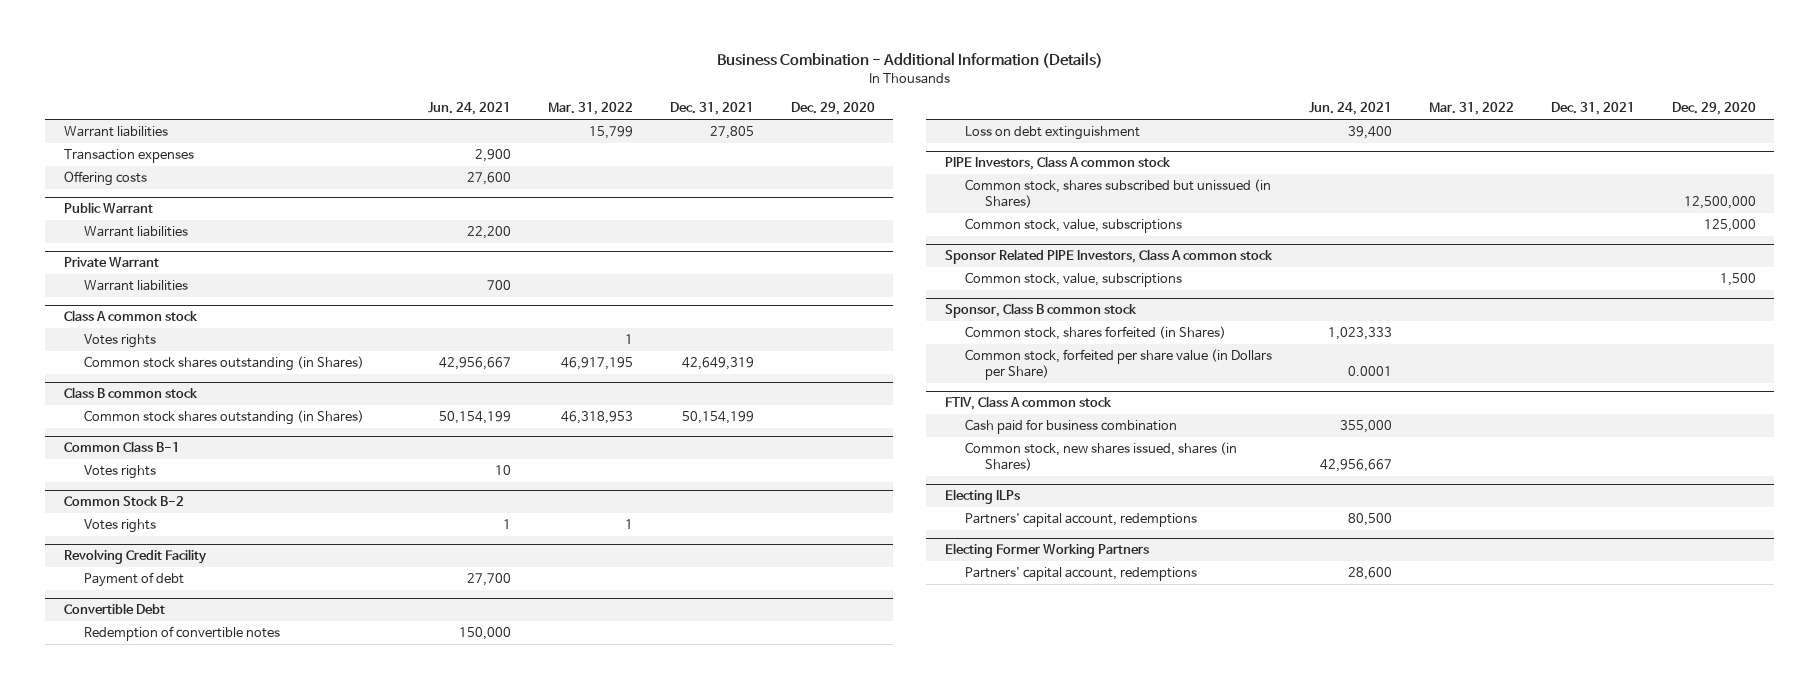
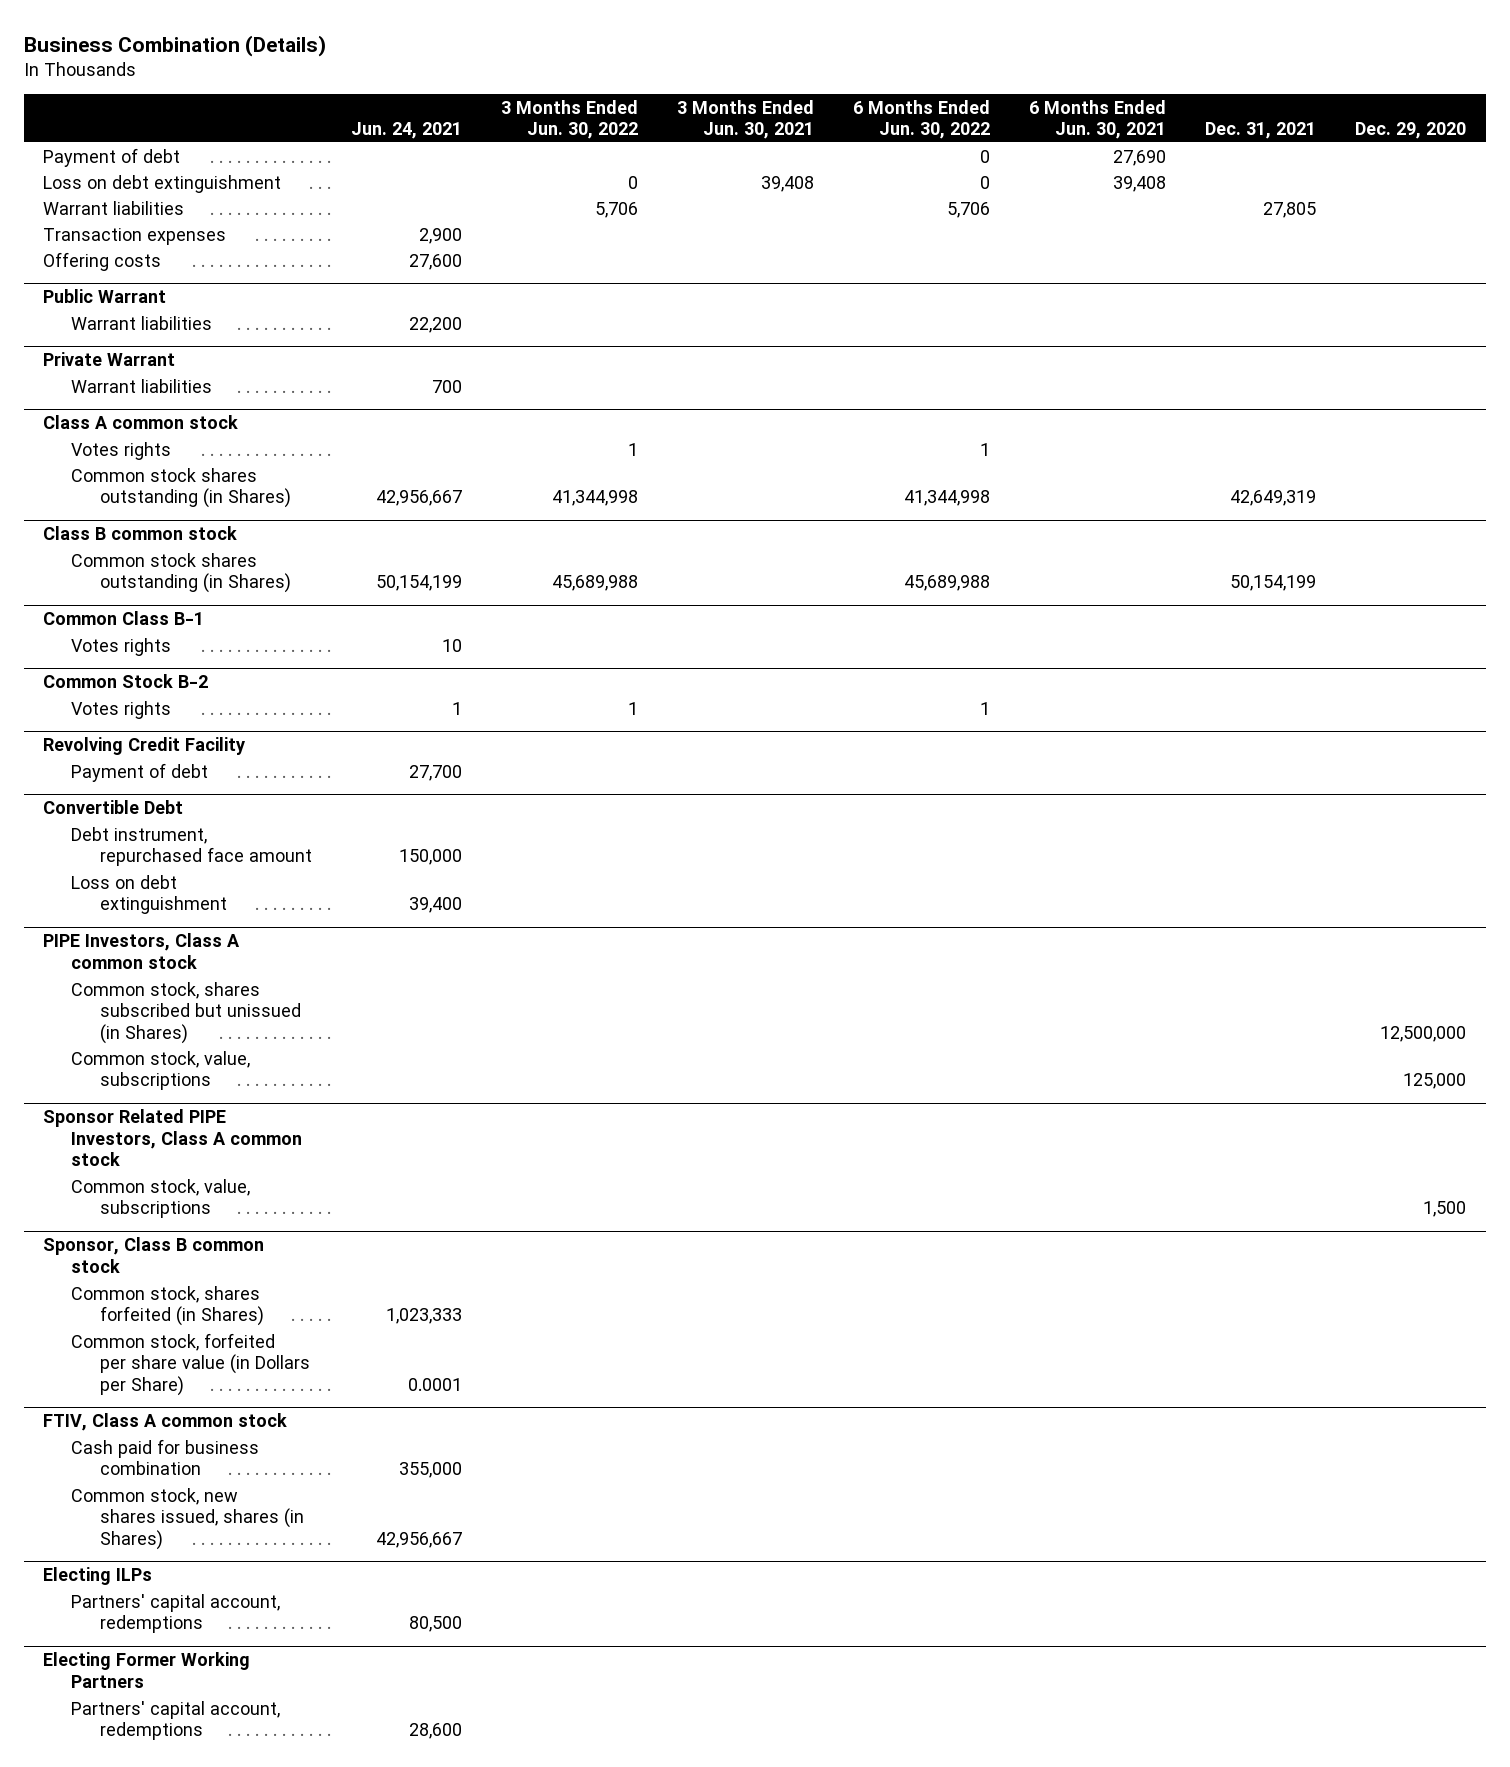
- Business Combination - Additional Information (Details)
+ Business Combination (Details)
- | Jun. 24, 2021 | Mar. 31, 2022 | Dec. 31, 2021 | Dec. 29, 2020
+ | Jun. 24, 2021 | 3 Months Ended Jun. 30, 2022 | 3 Months Ended Jun. 30, 2021 | 6 Months Ended Jun. 30, 2022 | 6 Months Ended Jun. 30, 2021 | Dec. 31, 2021 | Dec. 29, 2020
+ Payment of debt | | | | 0 | 27,690 | |
+ Loss on debt extinguishment | | 0 | 39,408 | 0 | 39,408 | |
@ Convertible Debt
- Redemption of convertible notes | 150,000 | | |
+ Debt instrument, repurchased face amount | 150,000 | | | | | |

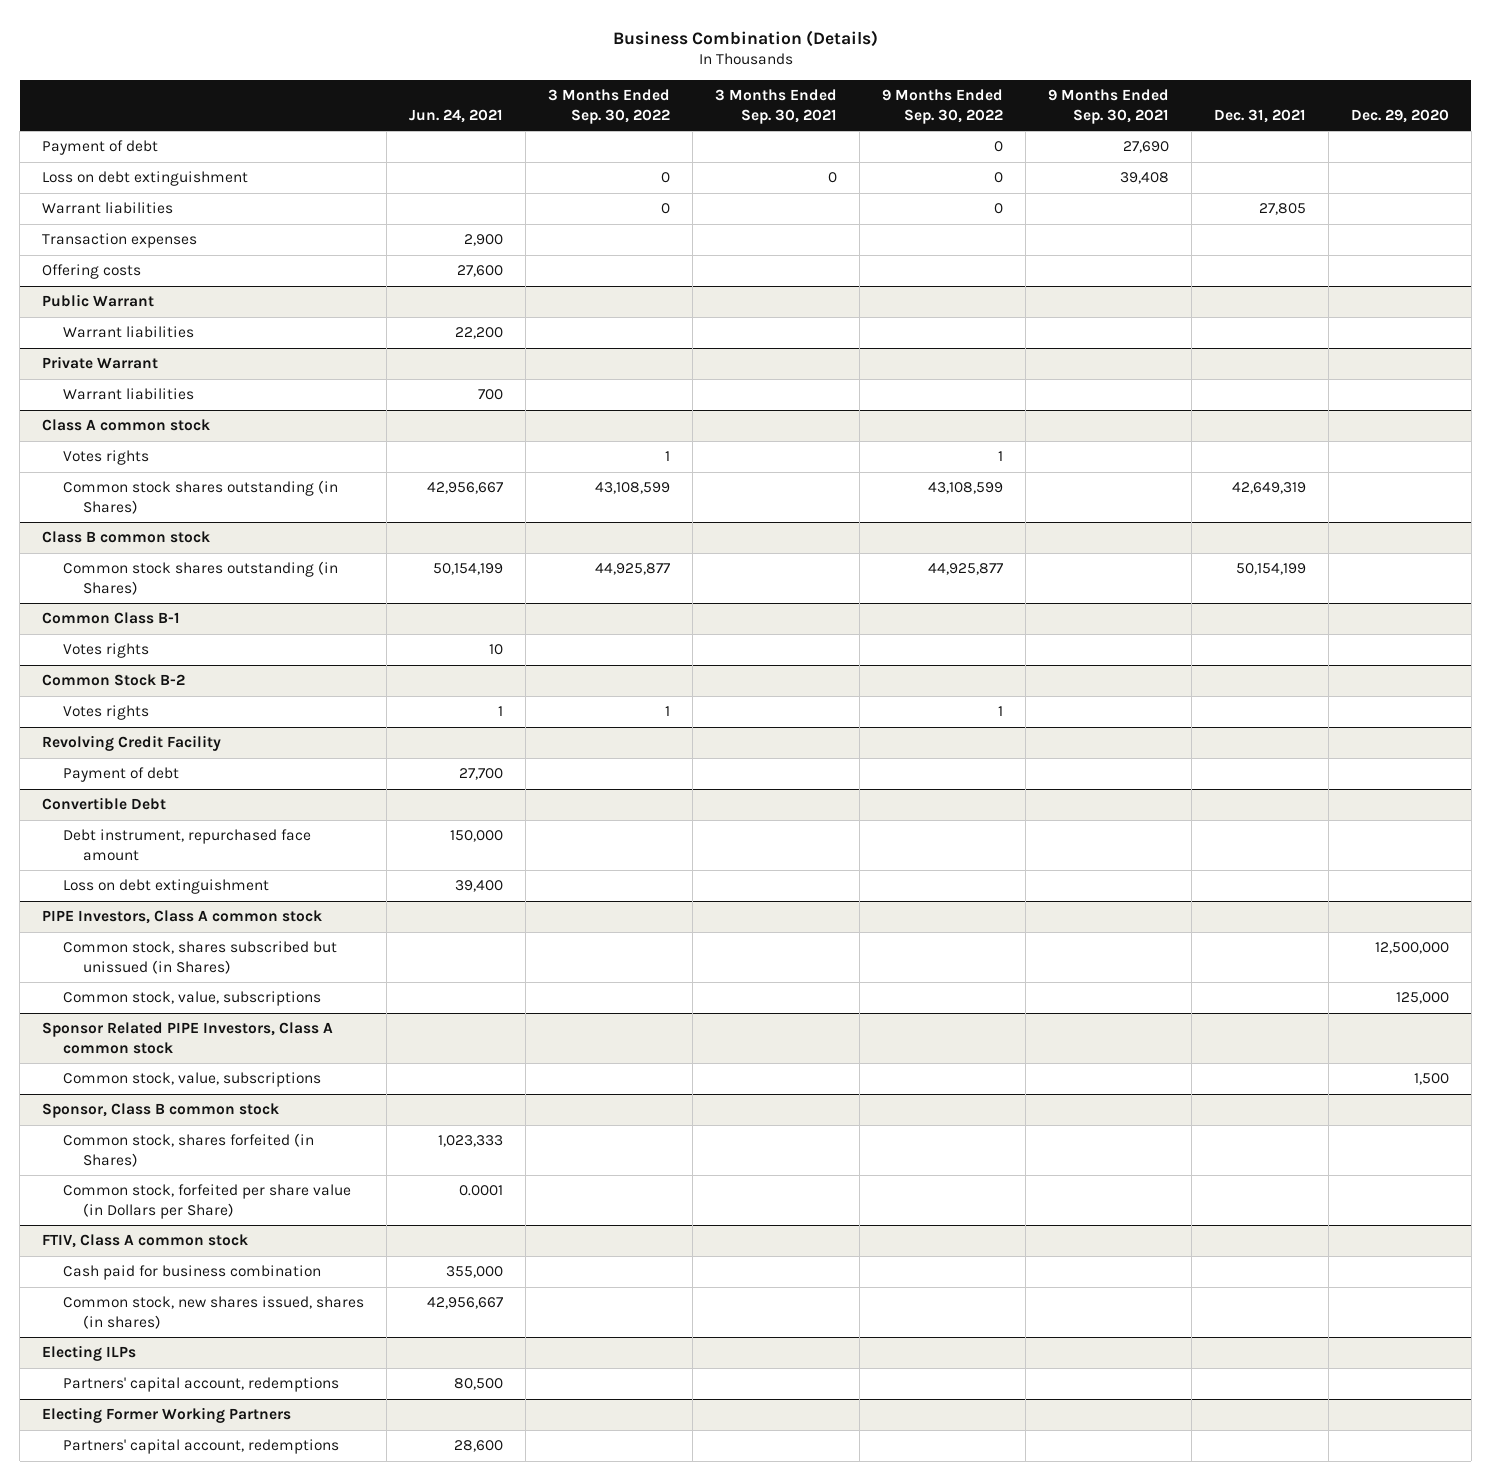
- | Jun. 24, 2021 | 3 Months Ended Jun. 30, 2022 | 3 Months Ended Jun. 30, 2021 | 6 Months Ended Jun. 30, 2022 | 6 Months Ended Jun. 30, 2021 | Dec. 31, 2021 | Dec. 29, 2020
+ | Jun. 24, 2021 | 3 Months Ended Sep. 30, 2022 | 3 Months Ended Sep. 30, 2021 | 9 Months Ended Sep. 30, 2022 | 9 Months Ended Sep. 30, 2021 | Dec. 31, 2021 | Dec. 29, 2020
@ FTIV, Class A common stock
- Common stock, new shares issued, shares (in Shares) | 42,956,667 | | | | | |
+ Common stock, new shares issued, shares (in shares) | 42,956,667 | | | | | |

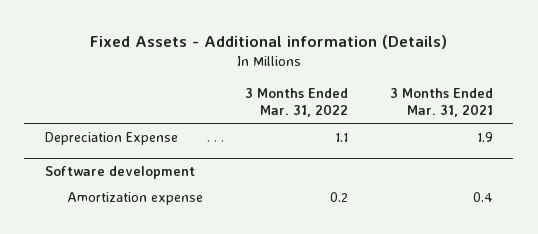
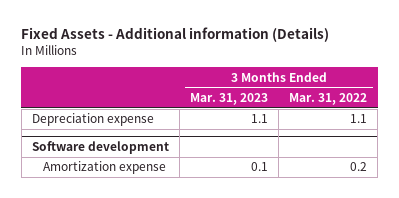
- | 3 Months Ended Mar. 31, 2022 | 3 Months Ended Mar. 31, 2021
+ | 3 Months Ended Mar. 31, 2023 | 3 Months Ended Mar. 31, 2022
- Depreciation Expense | 1.1 | 1.9
+ Depreciation expense | 1.1 | 1.1

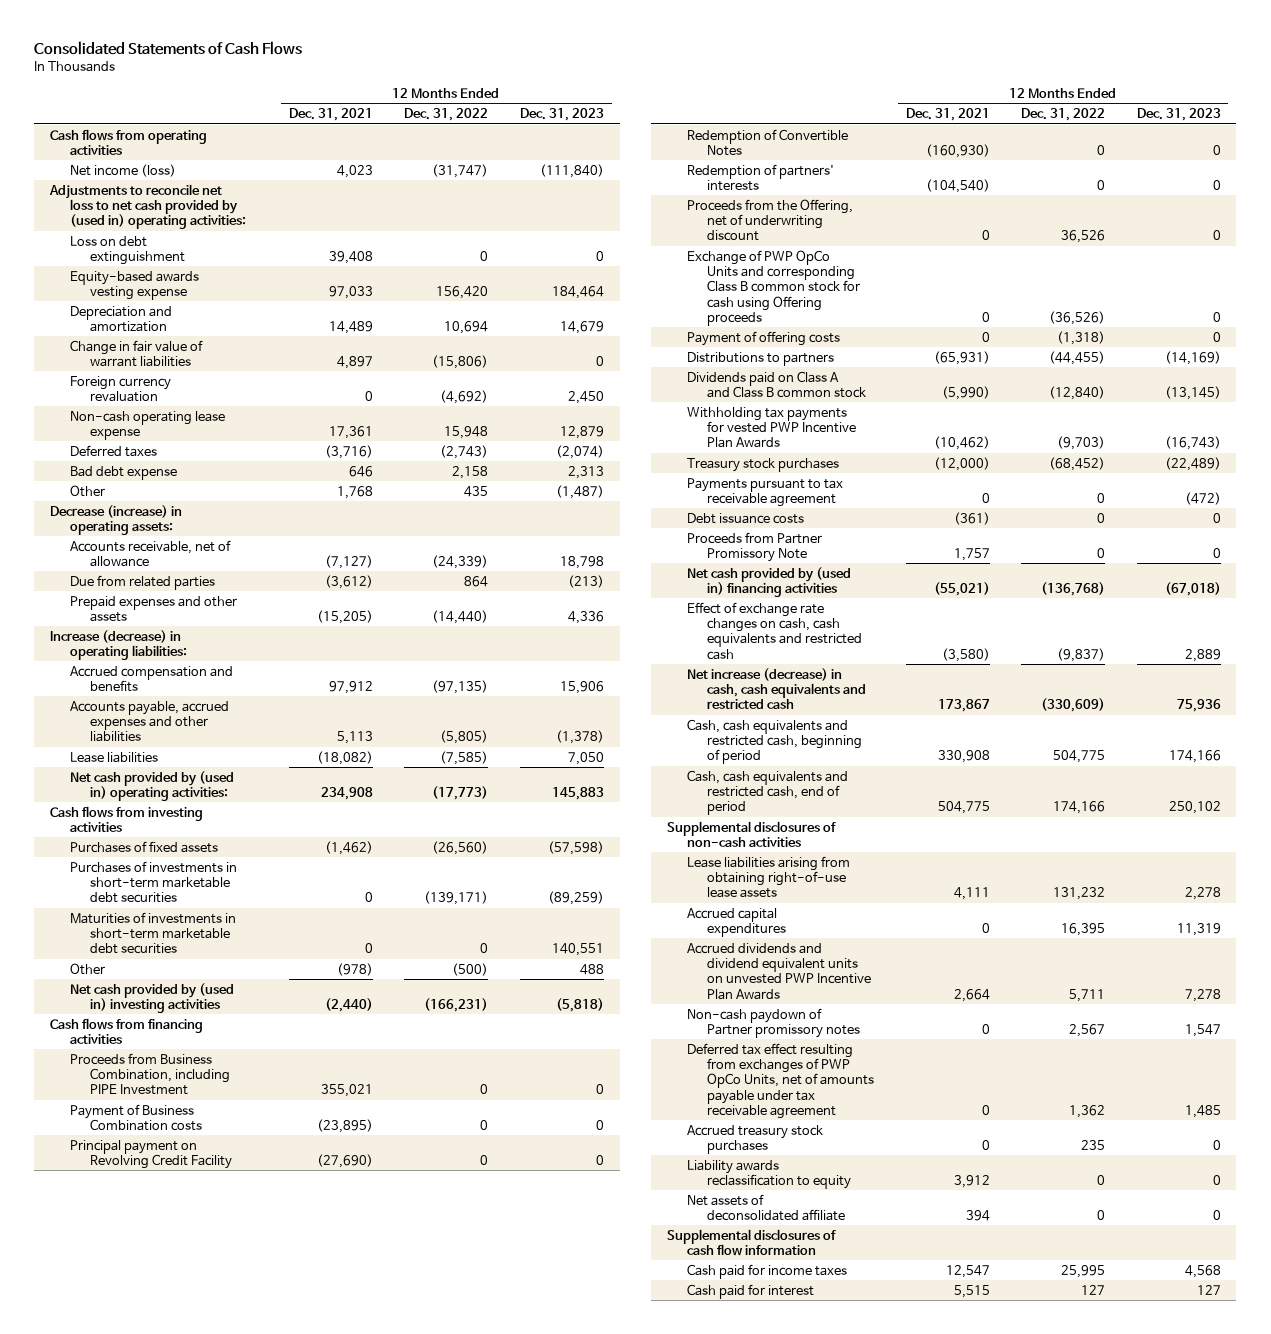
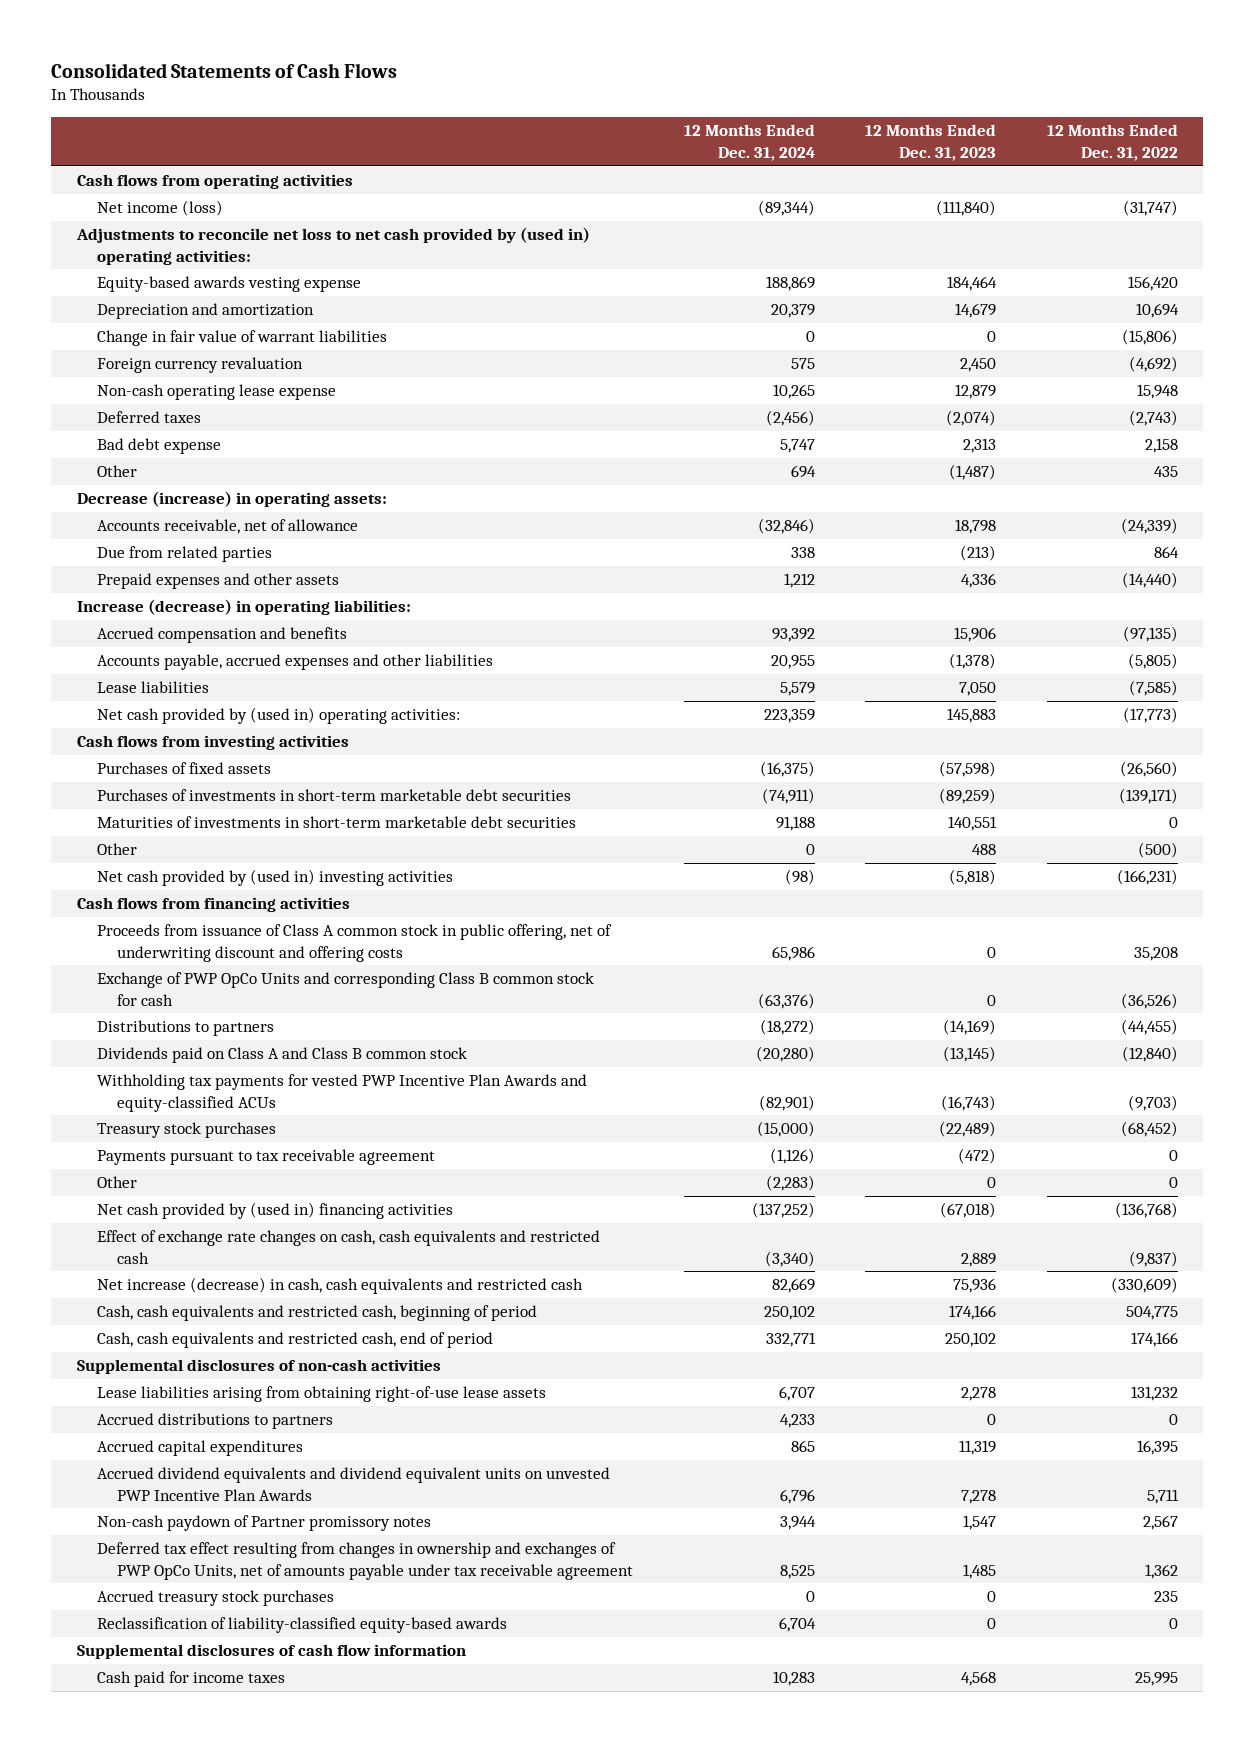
- | 12 Months Ended Dec. 31, 2021 | 12 Months Ended Dec. 31, 2022 | 12 Months Ended Dec. 31, 2023
+ | 12 Months Ended Dec. 31, 2024 | 12 Months Ended Dec. 31, 2023 | 12 Months Ended Dec. 31, 2022
- Loss on debt extinguishment | 39,408 | 0 | 0
- Proceeds from Business Combination, including PIPE Investment | 355,021 | 0 | 0
- Payment of Business Combination costs | (23,895) | 0 | 0
- Principal payment on Revolving Credit Facility | (27,690) | 0 | 0
- Redemption of Convertible Notes | (160,930) | 0 | 0
- Redemption of partners' interests | (104,540) | 0 | 0
- Proceeds from the Offering, net of underwriting discount | 0 | 36,526 | 0
- Exchange of PWP OpCo Units and corresponding Class B common stock for cash using Offering proceeds | 0 | (36,526) | 0
- Payment of offering costs | 0 | (1,318) | 0
+ Proceeds from issuance of Class A common stock in public offering, net of underwriting discount and offering costs | 65,986 | 0 | 35,208
+ Exchange of PWP OpCo Units and corresponding Class B common stock for cash | (63,376) | 0 | (36,526)
- Withholding tax payments for vested PWP Incentive Plan Awards | (10,462) | (9,703) | (16,743)
+ Withholding tax payments for vested PWP Incentive Plan Awards and equity-classified ACUs | (82,901) | (16,743) | (9,703)
- Debt issuance costs | (361) | 0 | 0
- Proceeds from Partner Promissory Note | 1,757 | 0 | 0
+ Other | (2,283) | 0 | 0
+ Accrued distributions to partners | 4,233 | 0 | 0
- Accrued dividends and dividend equivalent units on unvested PWP Incentive Plan Awards | 2,664 | 5,711 | 7,278
+ Accrued dividend equivalents and dividend equivalent units on unvested PWP Incentive Plan Awards | 6,796 | 7,278 | 5,711
- Deferred tax effect resulting from exchanges of PWP OpCo Units, net of amounts payable under tax receivable agreement | 0 | 1,362 | 1,485
+ Deferred tax effect resulting from changes in ownership and exchanges of PWP OpCo Units, net of amounts payable under tax receivable agreement | 8,525 | 1,485 | 1,362
- Liability awards reclassification to equity | 3,912 | 0 | 0
- Net assets of deconsolidated affiliate | 394 | 0 | 0
+ Reclassification of liability-classified equity-based awards | 6,704 | 0 | 0
- Cash paid for interest | 5,515 | 127 | 127

